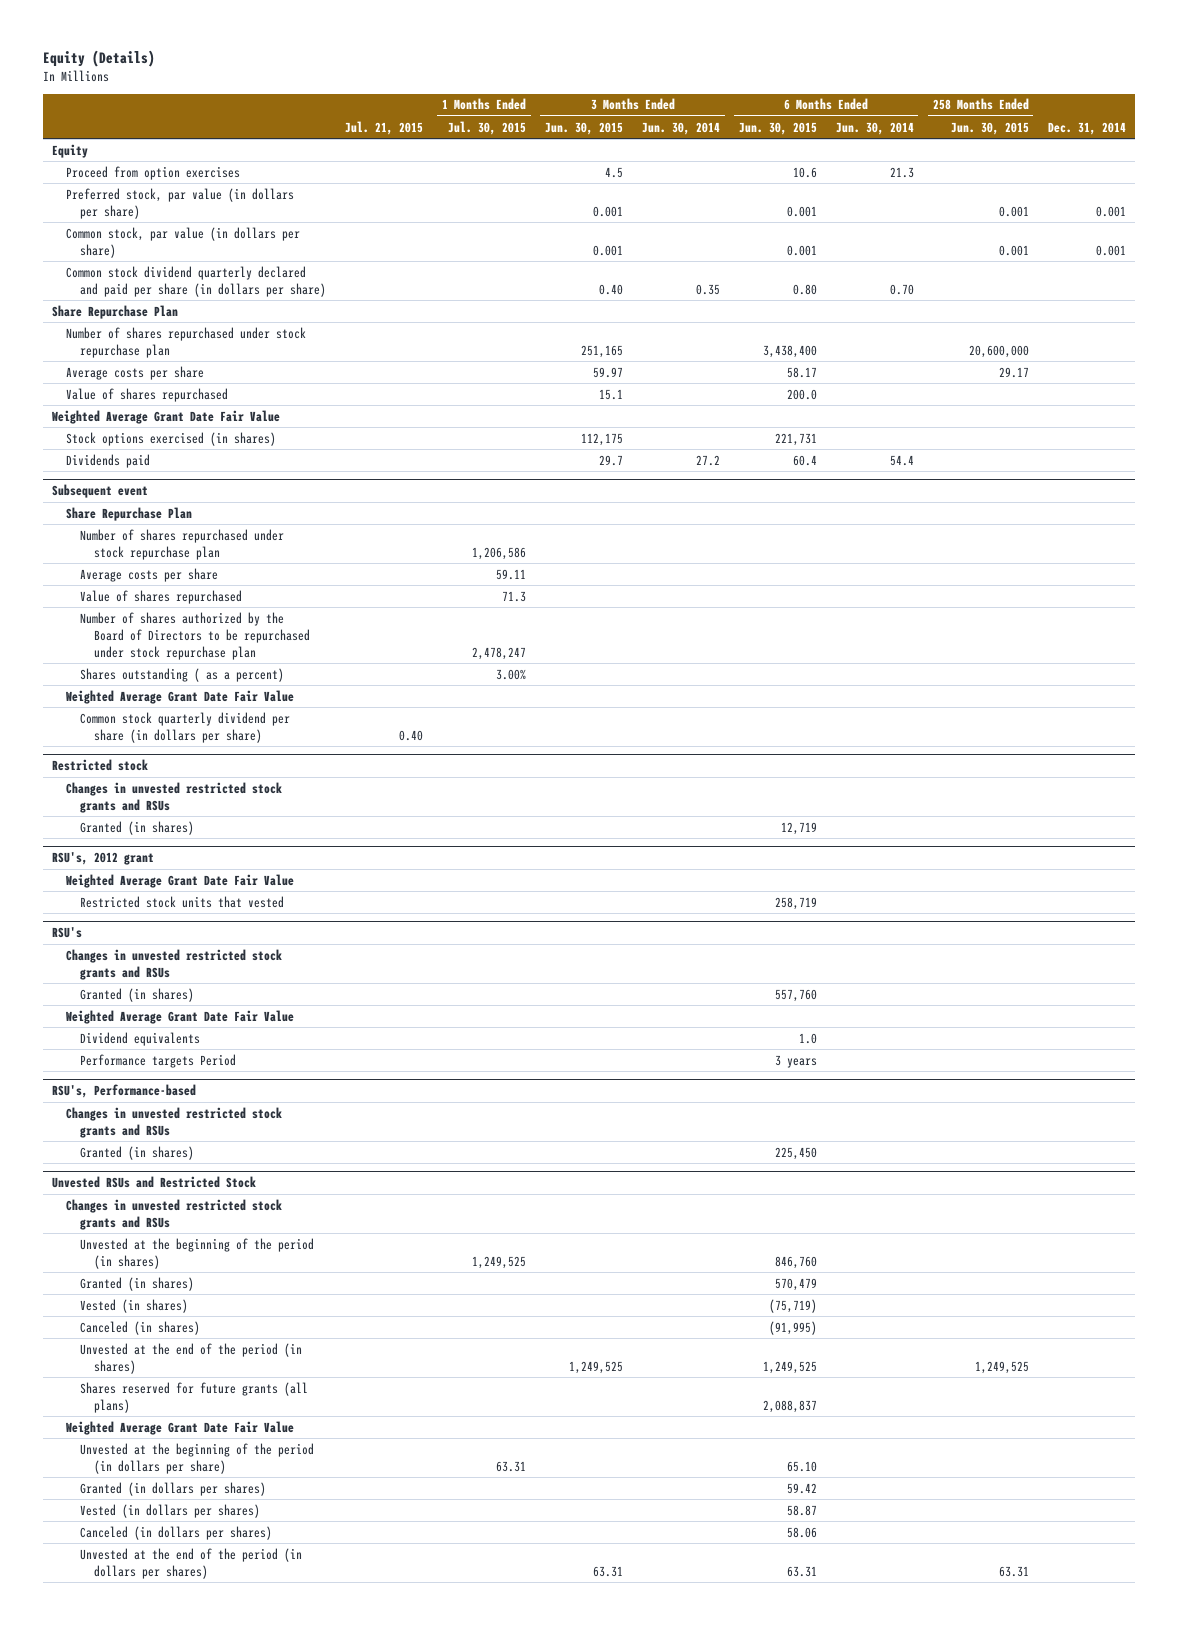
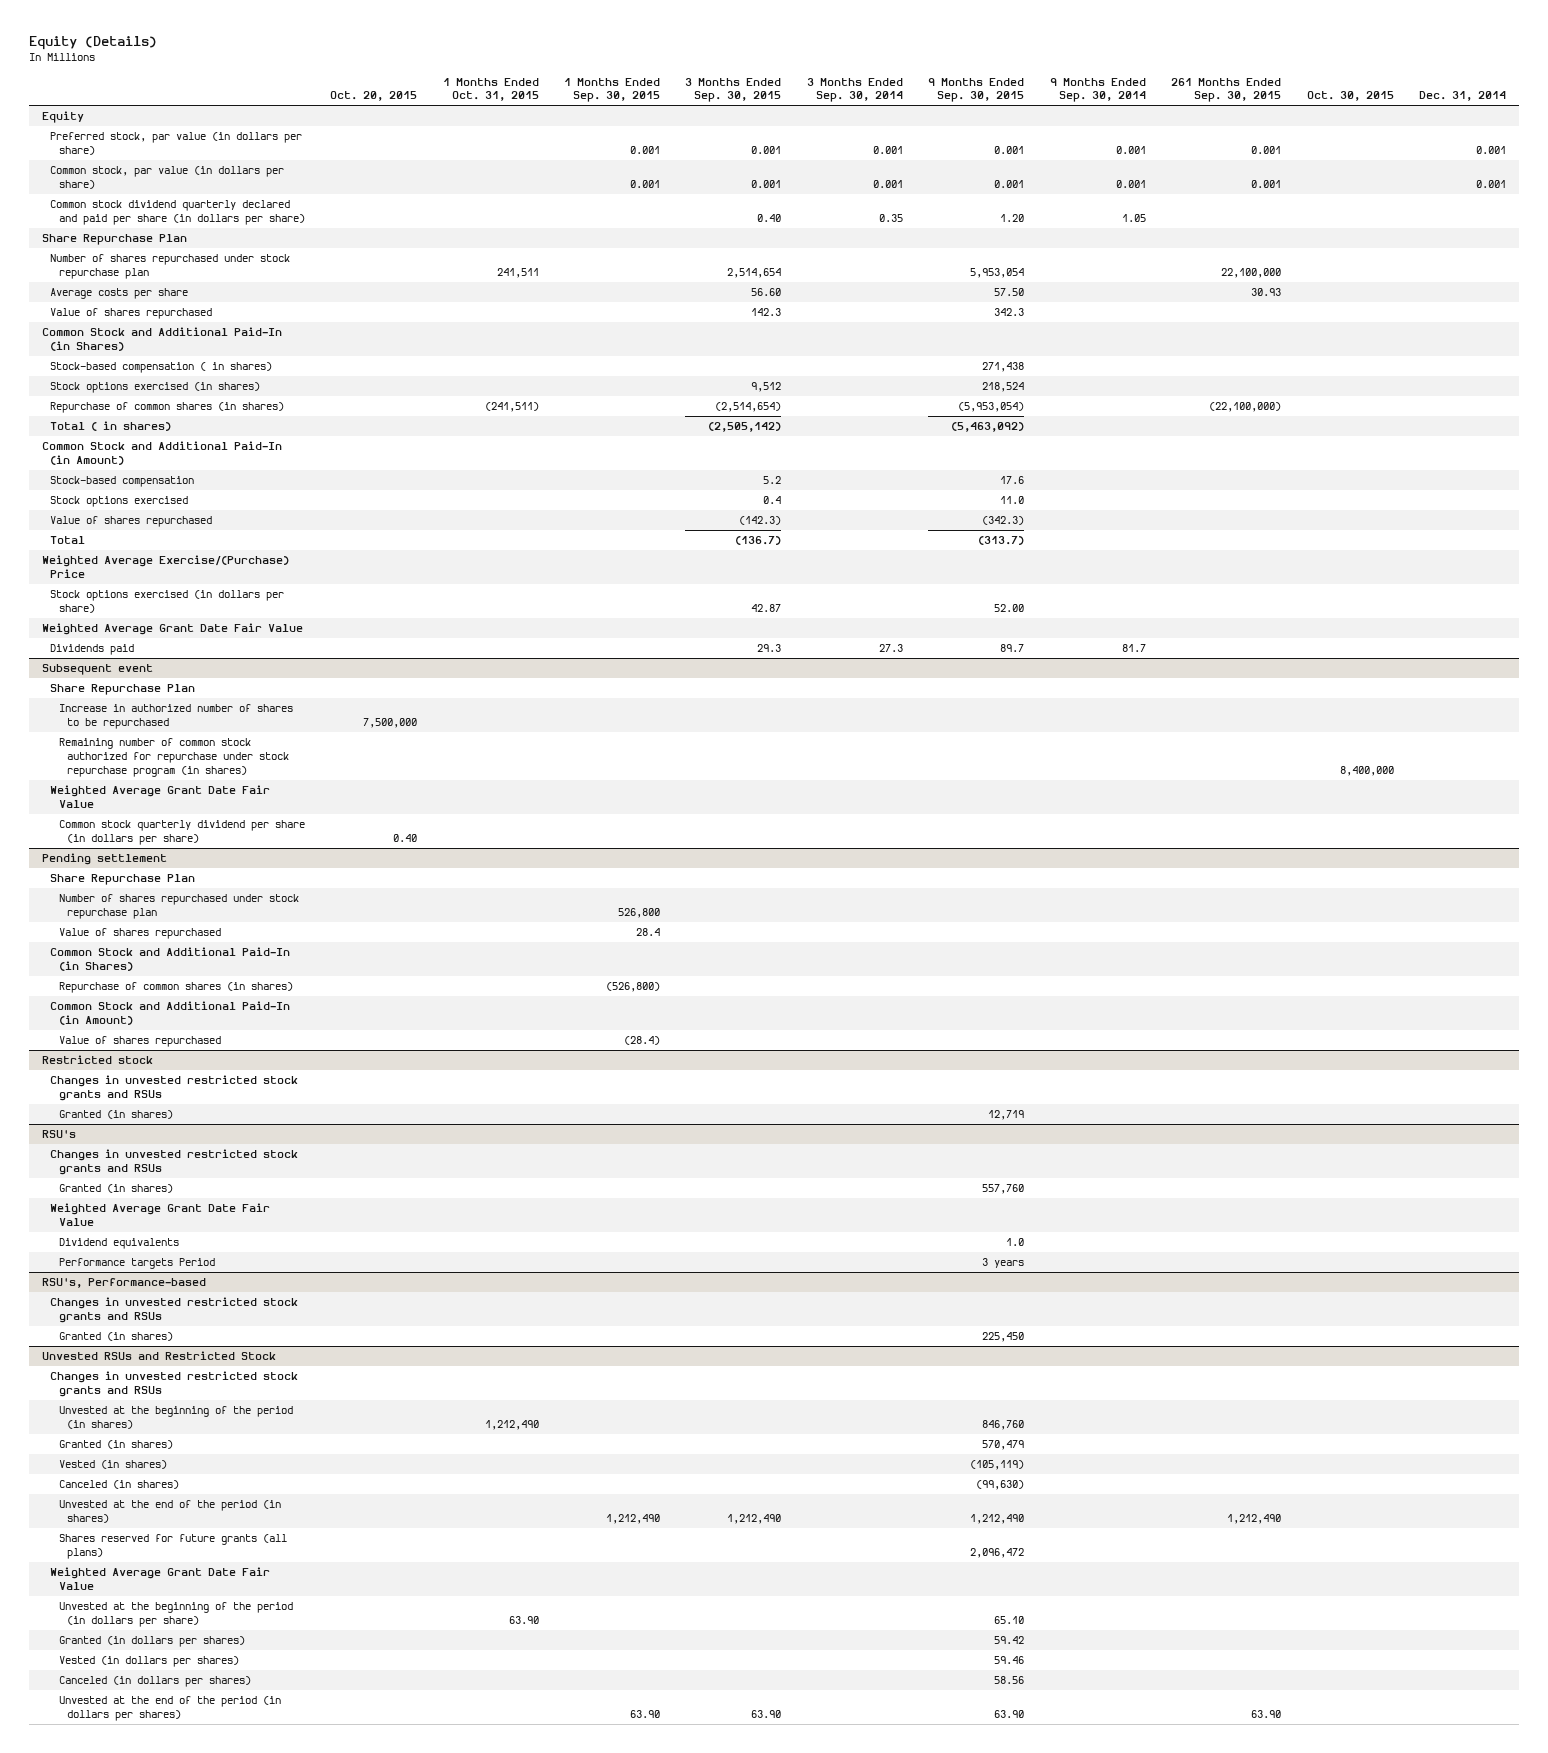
- | Jul. 21, 2015 | 1 Months Ended Jul. 30, 2015 | 3 Months Ended Jun. 30, 2015 | 3 Months Ended Jun. 30, 2014 | 6 Months Ended Jun. 30, 2015 | 6 Months Ended Jun. 30, 2014 | 258 Months Ended Jun. 30, 2015 | Dec. 31, 2014
+ | Oct. 20, 2015 | 1 Months Ended Oct. 31, 2015 | 1 Months Ended Sep. 30, 2015 | 3 Months Ended Sep. 30, 2015 | 3 Months Ended Sep. 30, 2014 | 9 Months Ended Sep. 30, 2015 | 9 Months Ended Sep. 30, 2014 | 261 Months Ended Sep. 30, 2015 | Oct. 30, 2015 | Dec. 31, 2014
- Proceed from option exercises | | | 4.5 | | 10.6 | 21.3 | |
+ Common Stock and Additional Paid-In (in Shares)
+ Stock-based compensation ( in shares) | | | | | | 271,438 | | | |
+ Repurchase of common shares (in shares) | | (241,511) | | (2,514,654) | | (5,953,054) | | (22,100,000) | |
+ Total ( in shares) | | | | (2,505,142) | | (5,463,092) | | | |
+ Common Stock and Additional Paid-In (in Amount)
+ Stock-based compensation | | | | 5.2 | | 17.6 | | | |
+ Stock options exercised | | | | 0.4 | | 11.0 | | | |
+ Value of shares repurchased | | | | (142.3) | | (342.3) | | | |
+ Total | | | | (136.7) | | (313.7) | | | |
+ Weighted Average Exercise/(Purchase) Price
+ Stock options exercised (in dollars per share) | | | | 42.87 | | 52.00 | | | |
moved down: Weighted Average Grant Date Fair Value
@ Subsequent event
- Number of shares repurchased under stock repurchase plan | | 1,206,586 | | | | | |
- Average costs per share | | 59.11 | | | | | |
- Value of shares repurchased | | 71.3 | | | | | |
- Number of shares authorized by the Board of Directors to be repurchased under stock repurchase plan | | 2,478,247 | | | | | |
- Shares outstanding ( as a percent) | | 3.00% | | | | | |
+ Increase in authorized number of shares to be repurchased | 7,500,000 | | | | | | | | |
+ Remaining number of common stock authorized for repurchase under stock repurchase program (in shares) | | | | | | | | | 8,400,000 |
+ Pending settlement
+ Share Repurchase Plan
+ Number of shares repurchased under stock repurchase plan | | | 526,800 | | | | | | |
+ Value of shares repurchased | | | 28.4 | | | | | | |
+ Common Stock and Additional Paid-In (in Shares)
+ Repurchase of common shares (in shares) | | | (526,800) | | | | | | |
+ Common Stock and Additional Paid-In (in Amount)
+ Value of shares repurchased | | | (28.4) | | | | | | |
- RSU's, 2012 grant
- Weighted Average Grant Date Fair Value
- Restricted stock units that vested | | | | | 258,719 | | |

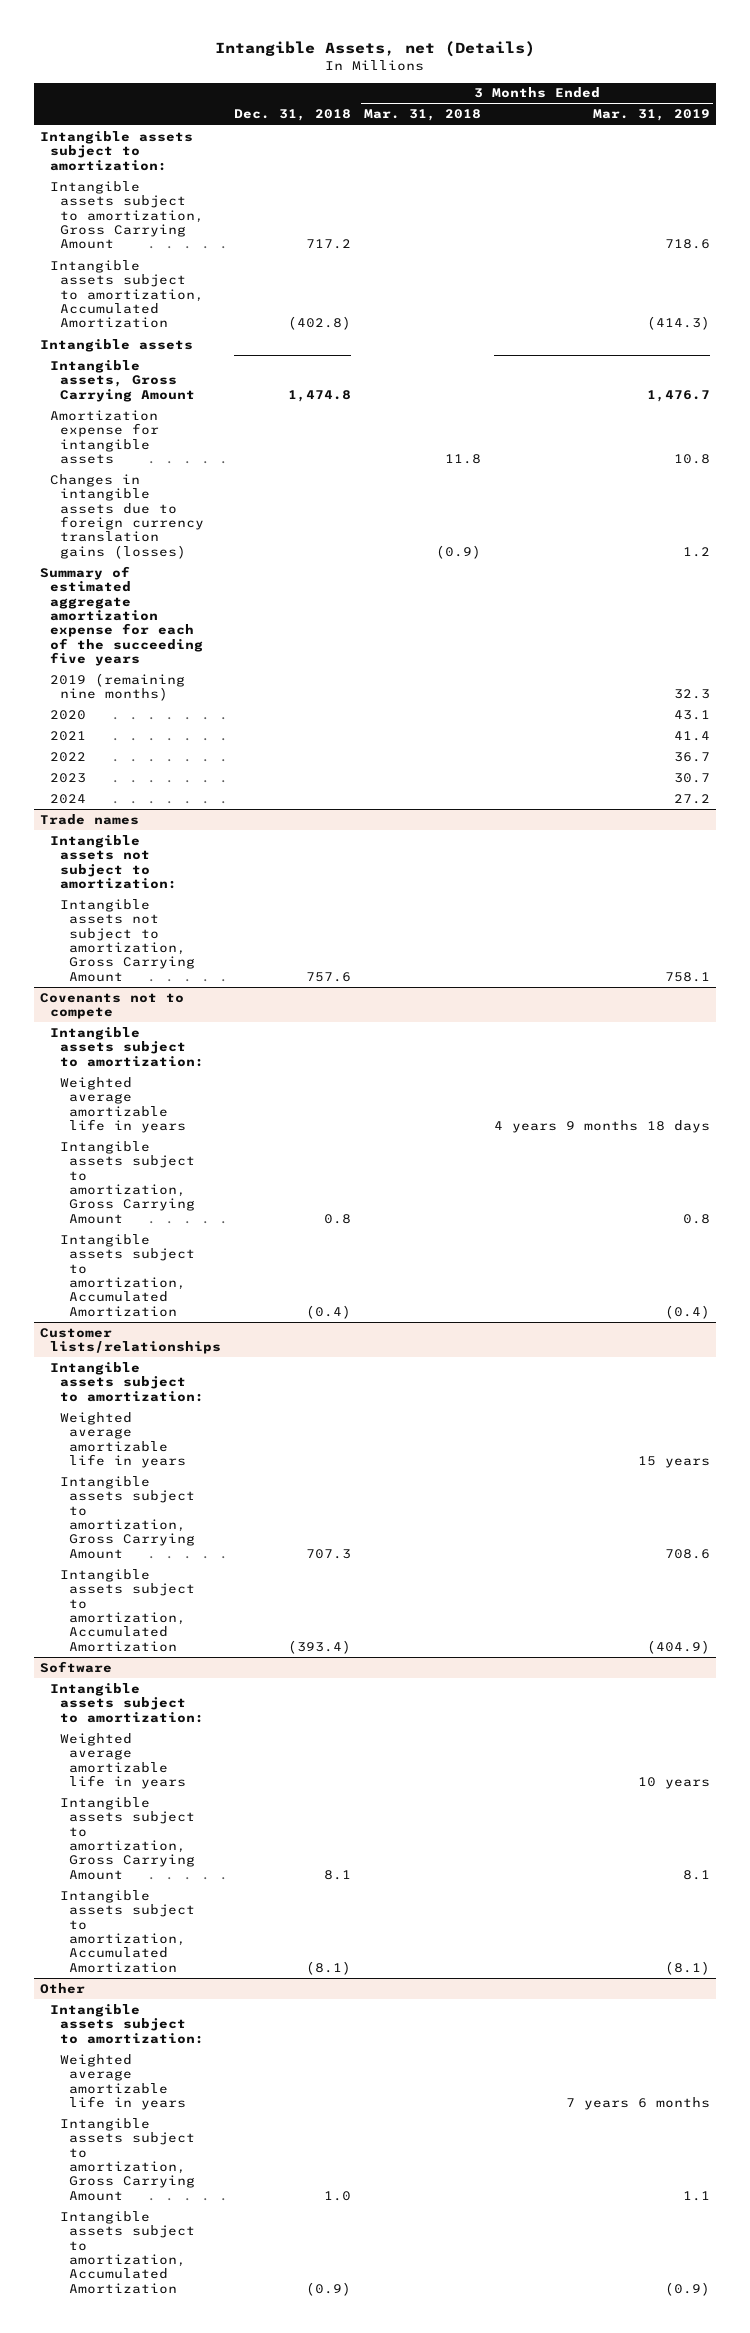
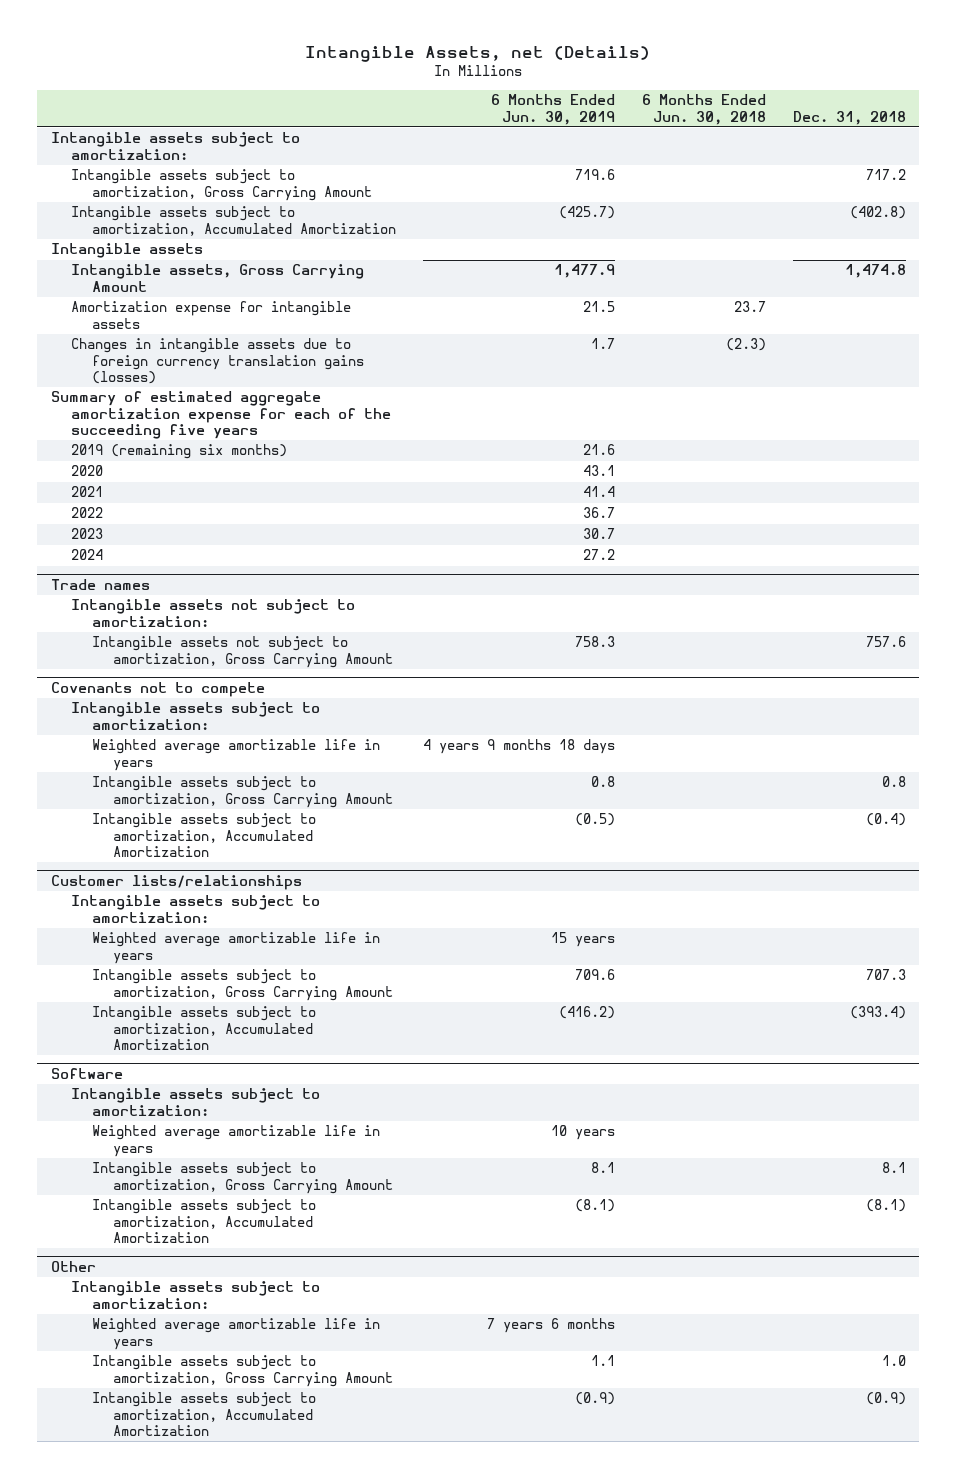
- | Dec. 31, 2018 | 3 Months Ended Mar. 31, 2018 | 3 Months Ended Mar. 31, 2019
+ | 6 Months Ended Jun. 30, 2019 | 6 Months Ended Jun. 30, 2018 | Dec. 31, 2018
- 2019 (remaining nine months) | | | 32.3
+ 2019 (remaining six months) | 21.6 | |

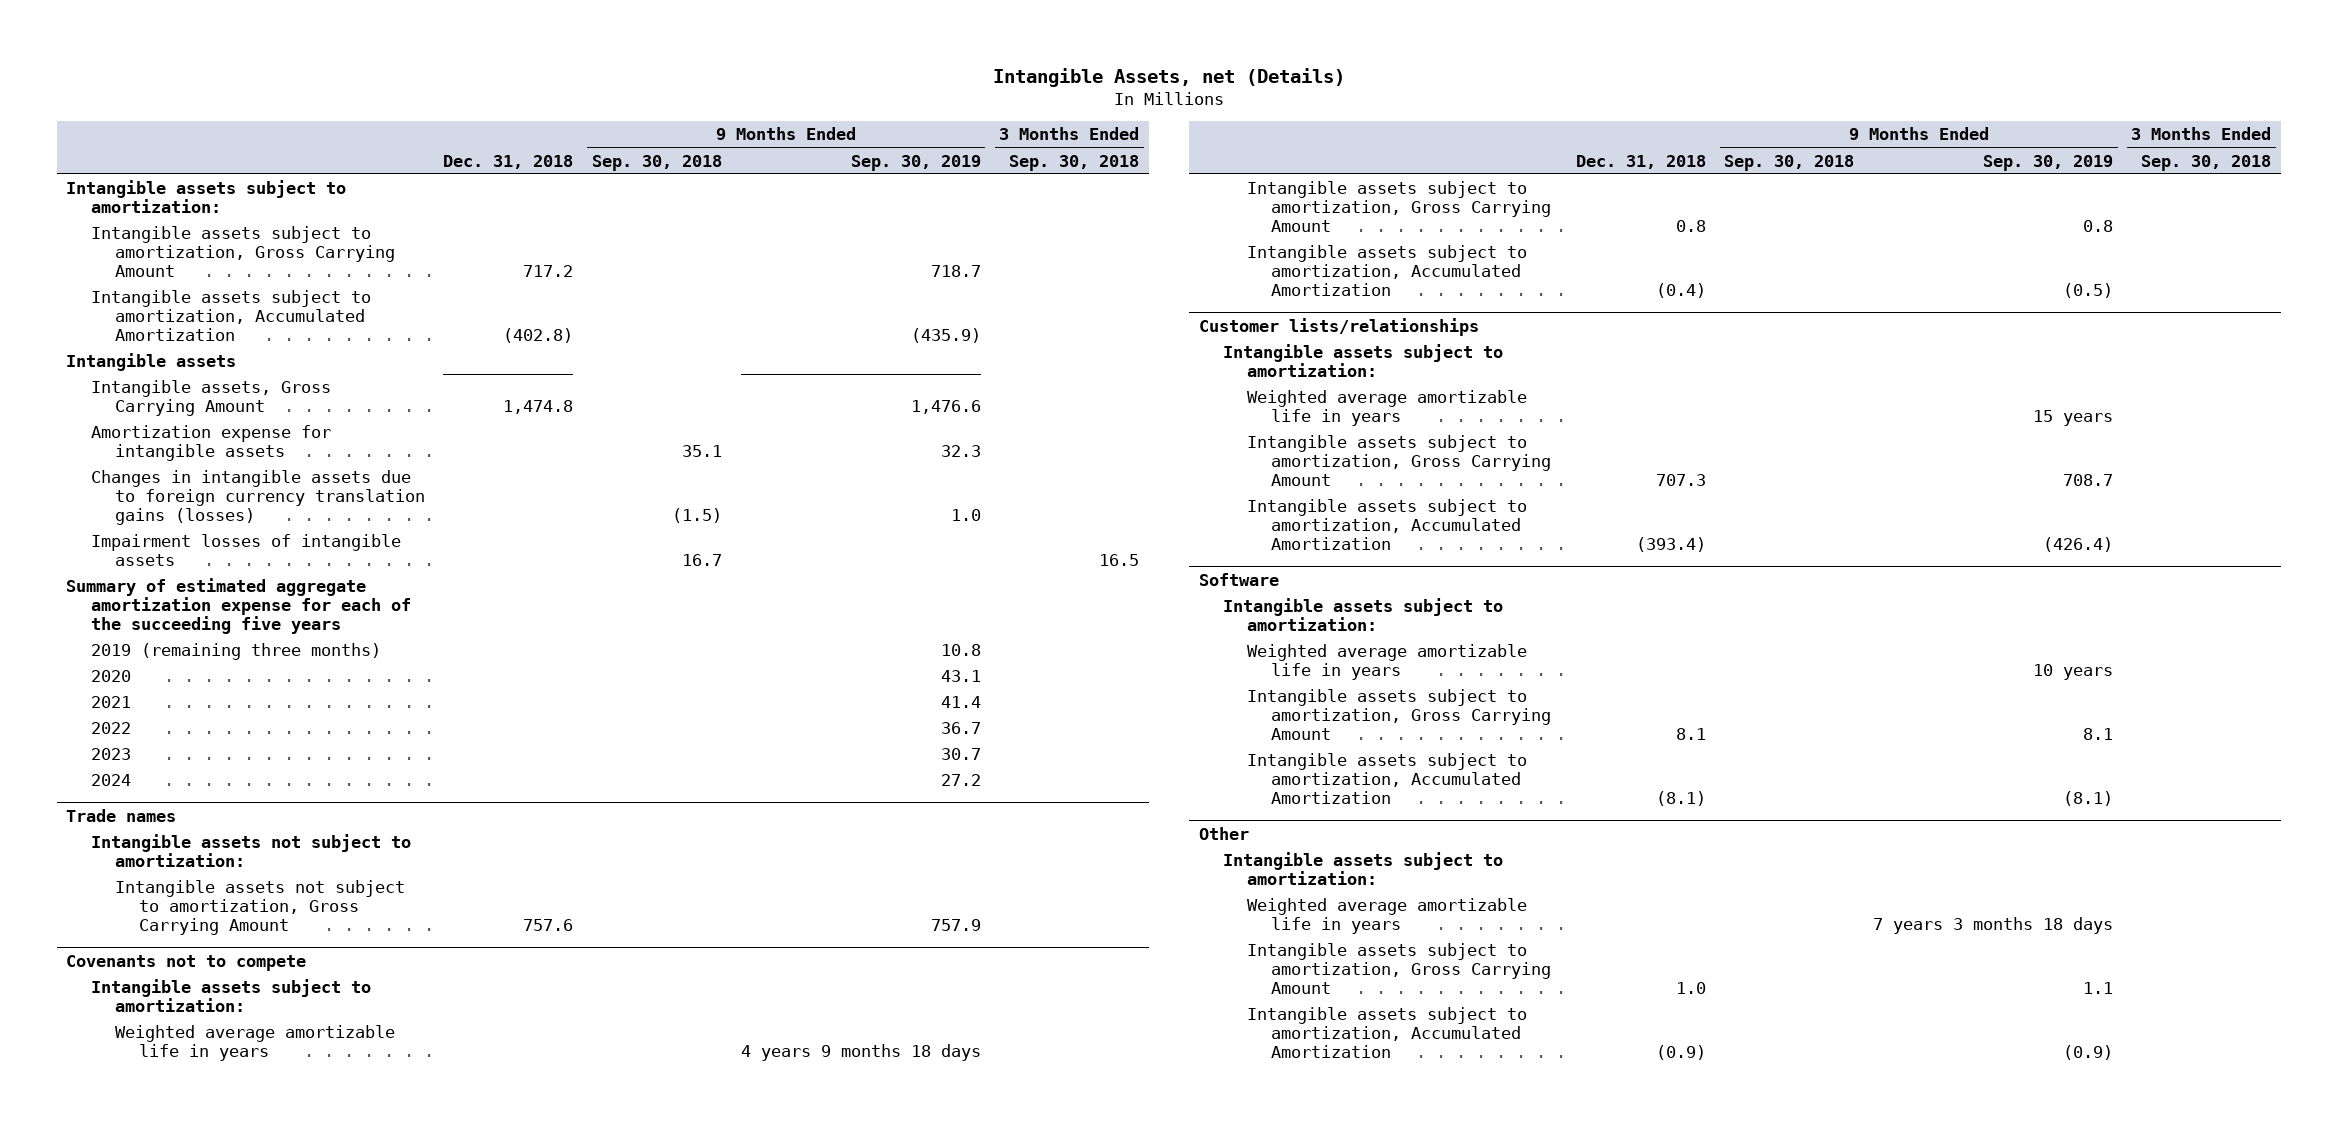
- | 6 Months Ended Jun. 30, 2019 | 6 Months Ended Jun. 30, 2018 | Dec. 31, 2018
+ | Dec. 31, 2018 | 9 Months Ended Sep. 30, 2018 | 9 Months Ended Sep. 30, 2019 | 3 Months Ended Sep. 30, 2018
+ Impairment losses of intangible assets | | 16.7 | | 16.5
- 2019 (remaining six months) | 21.6 | |
+ 2019 (remaining three months) | | | 10.8 |

